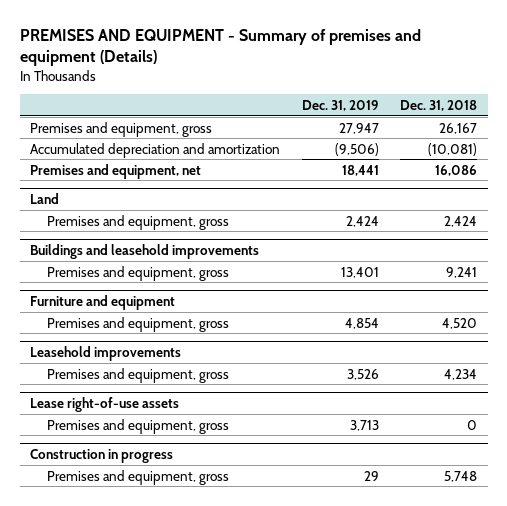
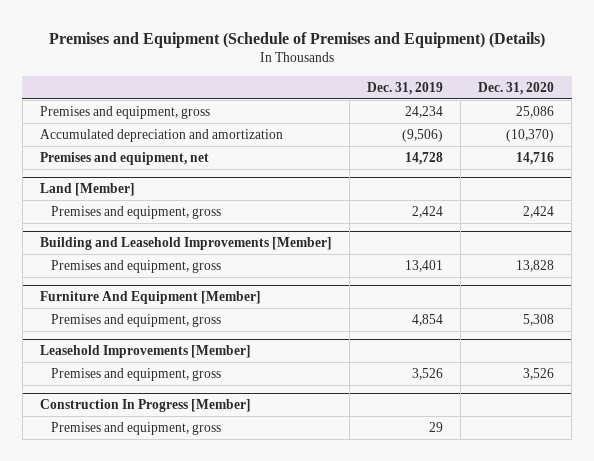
- PREMISES AND EQUIPMENT - Summary of premises and equipment (Details)
+ Premises and Equipment (Schedule of Premises and Equipment) (Details)
- | Dec. 31, 2019 | Dec. 31, 2018
+ | Dec. 31, 2019 | Dec. 31, 2020
- Premises and equipment, gross | 27,947 | 26,167
+ Premises and equipment, gross | 24,234 | 25,086
- Premises and equipment, net | 18,441 | 16,086
- Land
+ Premises and equipment, net | 14,728 | 14,716
+ Land [Member]
- Buildings and leasehold improvements
+ Building and Leasehold Improvements [Member]
- Furniture and equipment
+ Furniture And Equipment [Member]
- Leasehold improvements
+ Leasehold Improvements [Member]
- Lease right-of-use assets
- Premises and equipment, gross | 3,713 | 0
- Construction in progress
+ Construction In Progress [Member]

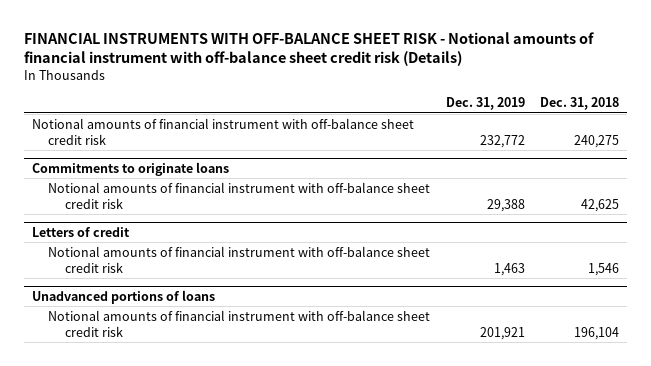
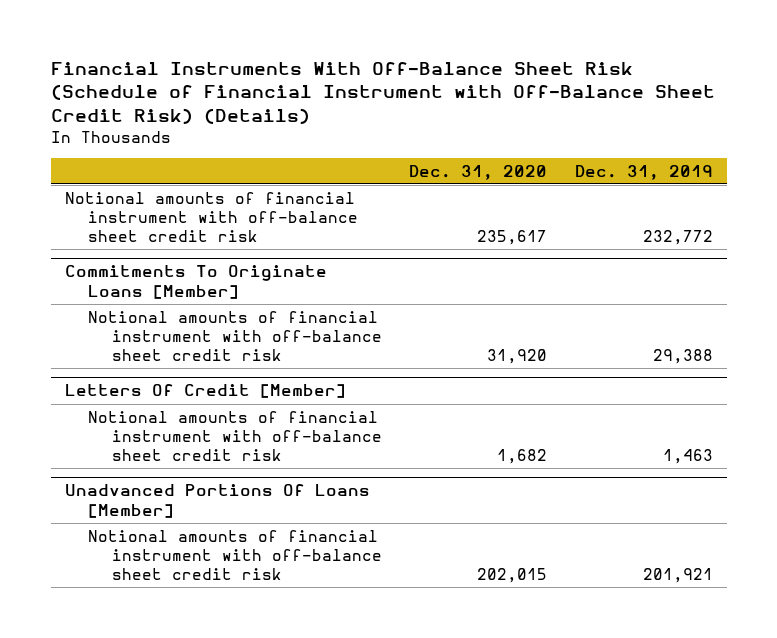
- FINANCIAL INSTRUMENTS WITH OFF-BALANCE SHEET RISK - Notional amounts of financial instrument with off-balance sheet credit risk (Details)
+ Financial Instruments With Off-Balance Sheet Risk (Schedule of Financial Instrument with Off-Balance Sheet Credit Risk) (Details)
- | Dec. 31, 2019 | Dec. 31, 2018
+ | Dec. 31, 2020 | Dec. 31, 2019
- Commitments to originate loans
+ Commitments To Originate Loans [Member]
- Letters of credit
+ Letters Of Credit [Member]
- Unadvanced portions of loans
+ Unadvanced Portions Of Loans [Member]

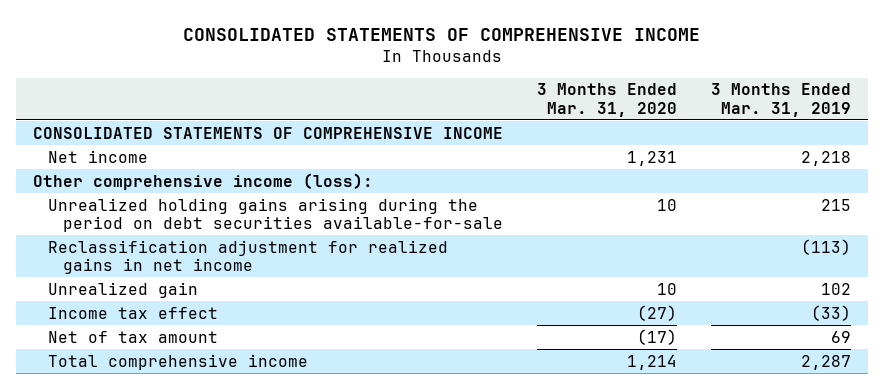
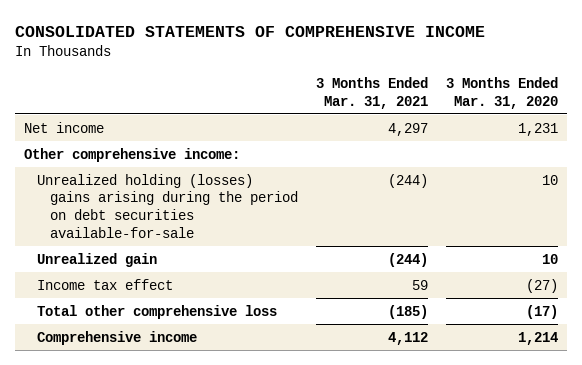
- | 3 Months Ended Mar. 31, 2020 | 3 Months Ended Mar. 31, 2019
+ | 3 Months Ended Mar. 31, 2021 | 3 Months Ended Mar. 31, 2020
- CONSOLIDATED STATEMENTS OF COMPREHENSIVE INCOME
- Other comprehensive income (loss):
- Unrealized holding gains arising during the period on debt securities available-for-sale | 10 | 215
- Reclassification adjustment for realized gains in net income | | (113)
+ Other comprehensive income:
+ Unrealized holding (losses) gains arising during the period on debt securities available-for-sale | (244) | 10
- Net of tax amount | (17) | 69
- Total comprehensive income | 1,214 | 2,287
+ Total other comprehensive loss | (185) | (17)
+ Comprehensive income | 4,112 | 1,214

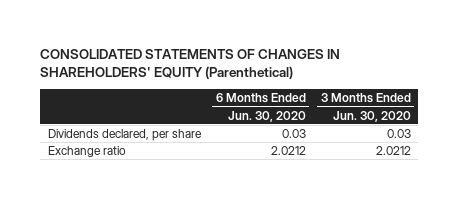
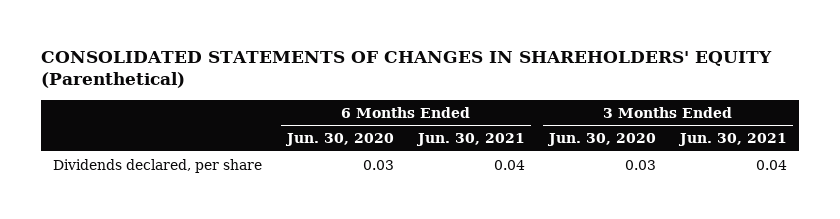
- | 6 Months Ended Jun. 30, 2020 | 3 Months Ended Jun. 30, 2020
+ | 6 Months Ended Jun. 30, 2020 | 6 Months Ended Jun. 30, 2021 | 3 Months Ended Jun. 30, 2020 | 3 Months Ended Jun. 30, 2021
- Exchange ratio | 2.0212 | 2.0212

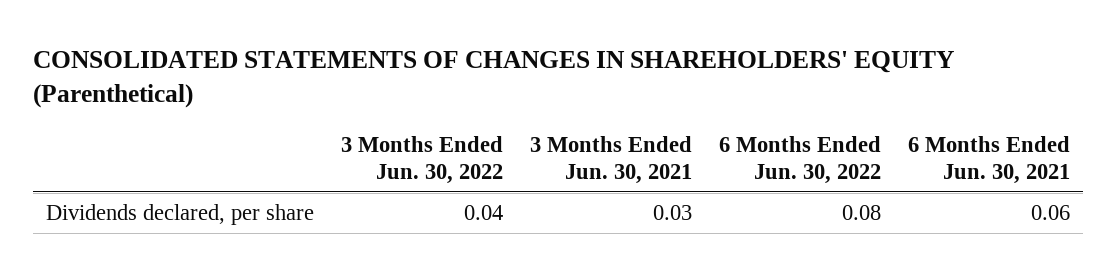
- | 6 Months Ended Jun. 30, 2020 | 6 Months Ended Jun. 30, 2021 | 3 Months Ended Jun. 30, 2020 | 3 Months Ended Jun. 30, 2021
+ | 3 Months Ended Jun. 30, 2022 | 3 Months Ended Jun. 30, 2021 | 6 Months Ended Jun. 30, 2022 | 6 Months Ended Jun. 30, 2021
- Dividends declared, per share | 0.03 | 0.04 | 0.03 | 0.04
+ Dividends declared, per share | 0.04 | 0.03 | 0.08 | 0.06

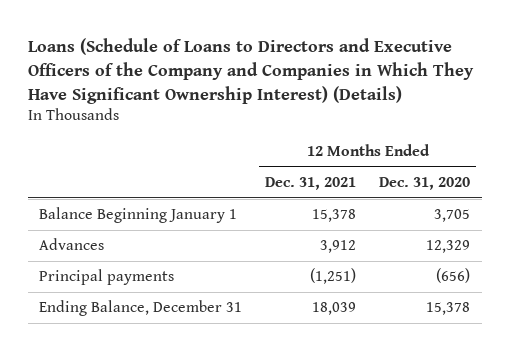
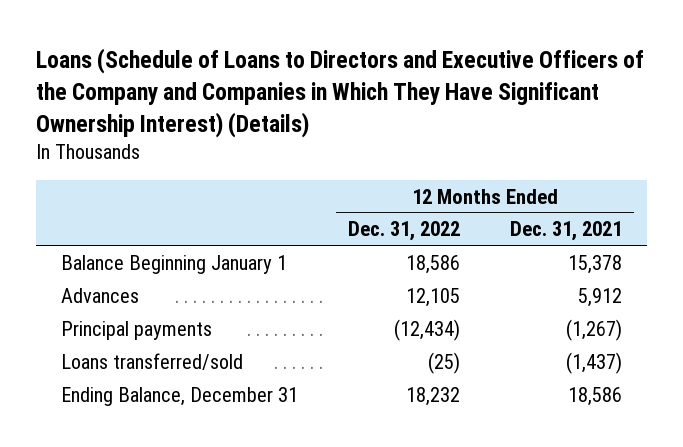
- | 12 Months Ended Dec. 31, 2021 | 12 Months Ended Dec. 31, 2020
+ | 12 Months Ended Dec. 31, 2022 | 12 Months Ended Dec. 31, 2021
- Advances | 3,912 | 12,329
- Principal payments | (1,251) | (656)
- Ending Balance, December 31 | 18,039 | 15,378
+ Advances | 12,105 | 5,912
+ Principal payments | (12,434) | (1,267)
+ Loans transferred/sold | (25) | (1,437)
+ Ending Balance, December 31 | 18,232 | 18,586

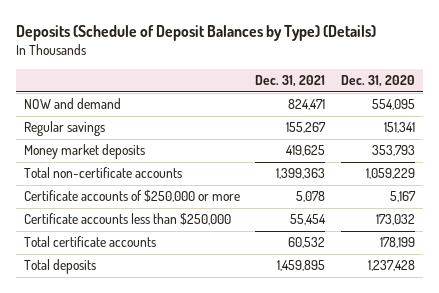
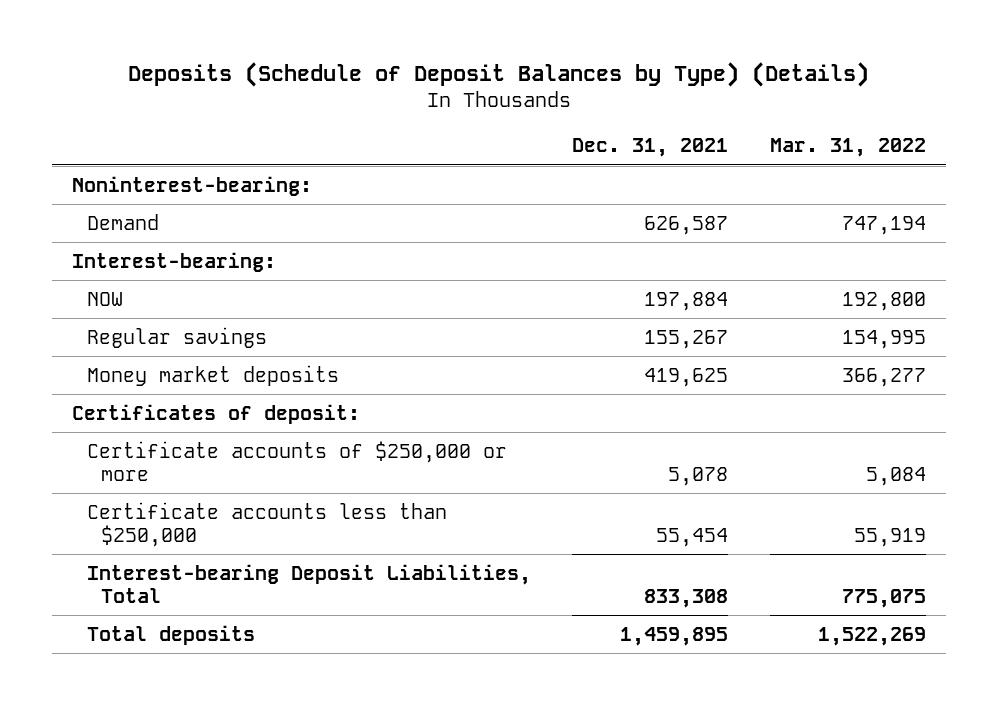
- | Dec. 31, 2021 | Dec. 31, 2020
+ | Dec. 31, 2021 | Mar. 31, 2022
- NOW and demand | 824,471 | 554,095
+ Noninterest-bearing:
+ Demand | 626,587 | 747,194
+ Interest-bearing:
+ NOW | 197,884 | 192,800
- Total non-certificate accounts | 1,399,363 | 1,059,229
+ Certificates of deposit:
- Total certificate accounts | 60,532 | 178,199
+ Interest-bearing Deposit Liabilities, Total | 833,308 | 775,075

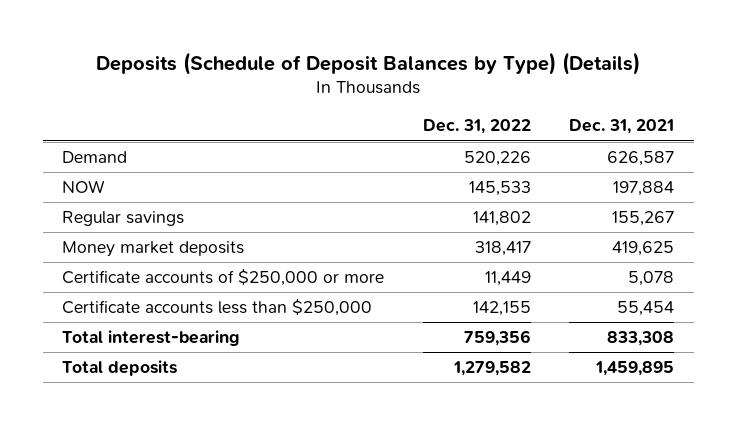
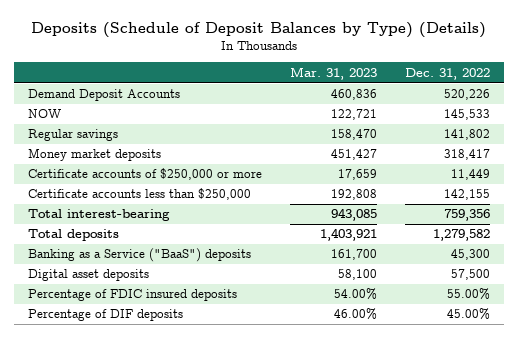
- | Dec. 31, 2022 | Dec. 31, 2021
+ | Mar. 31, 2023 | Dec. 31, 2022
- Demand | 520,226 | 626,587
+ Demand Deposit Accounts | 460,836 | 520,226
+ Banking as a Service ("BaaS") deposits | 161,700 | 45,300
+ Digital asset deposits | 58,100 | 57,500
+ Percentage of FDIC insured deposits | 54.00% | 55.00%
+ Percentage of DIF deposits | 46.00% | 45.00%

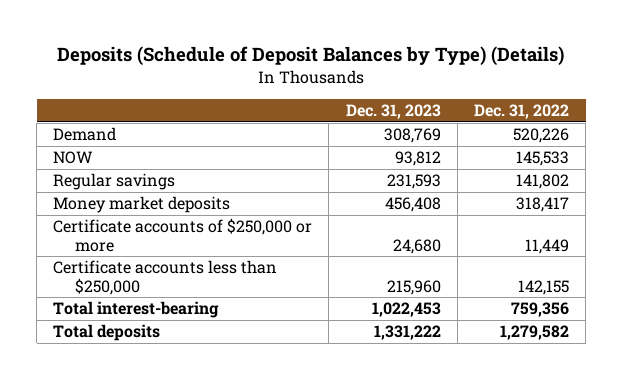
- | Mar. 31, 2023 | Dec. 31, 2022
+ | Dec. 31, 2023 | Dec. 31, 2022
- Demand Deposit Accounts | 460,836 | 520,226
+ Demand | 308,769 | 520,226
- Banking as a Service ("BaaS") deposits | 161,700 | 45,300
- Digital asset deposits | 58,100 | 57,500
- Percentage of FDIC insured deposits | 54.00% | 55.00%
- Percentage of DIF deposits | 46.00% | 45.00%

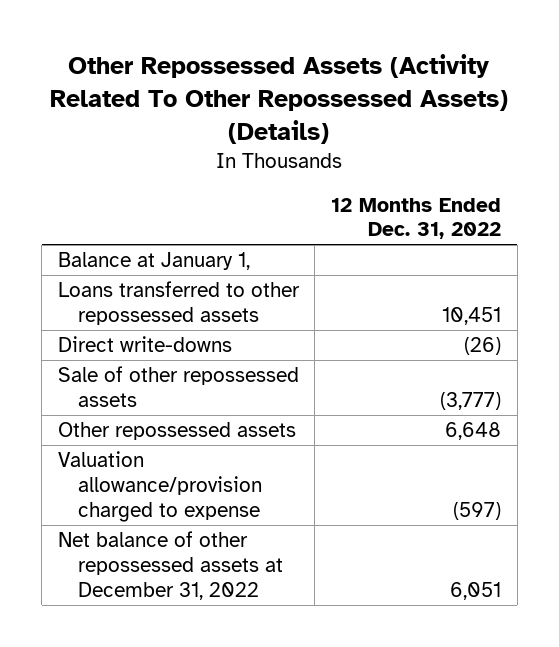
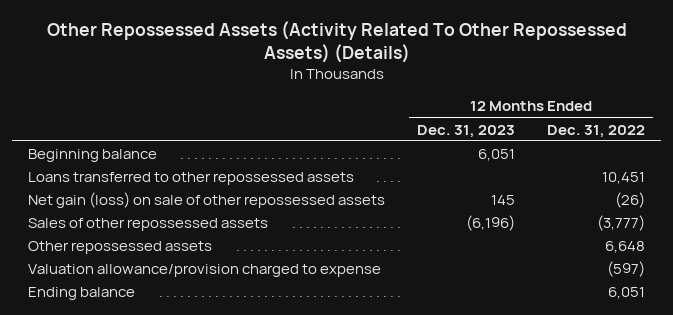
- | 12 Months Ended Dec. 31, 2022
+ | 12 Months Ended Dec. 31, 2023 | 12 Months Ended Dec. 31, 2022
- Balance at January 1,
+ Beginning balance | 6,051 |
- Direct write-downs | (26)
- Sale of other repossessed assets | (3,777)
+ Net gain (loss) on sale of other repossessed assets | 145 | (26)
+ Sales of other repossessed assets | (6,196) | (3,777)
- Net balance of other repossessed assets at December 31, 2022 | 6,051
+ Ending balance | | 6,051

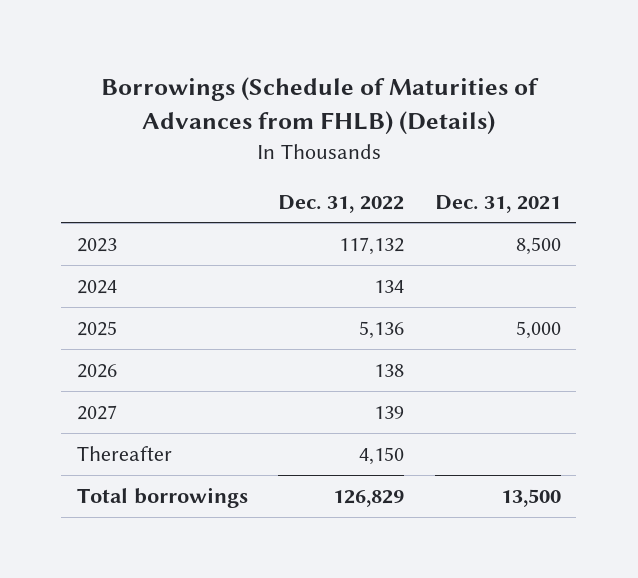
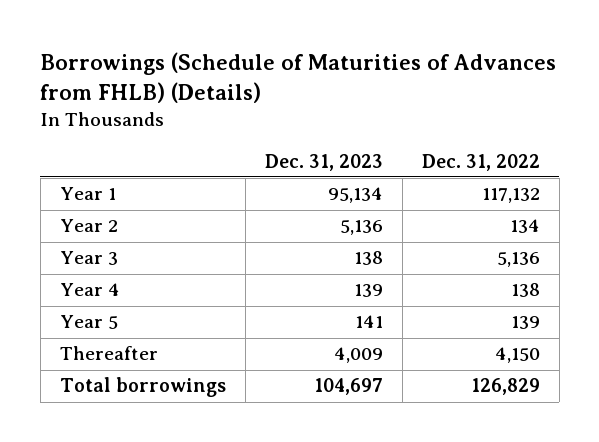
- | Dec. 31, 2022 | Dec. 31, 2021
+ | Dec. 31, 2023 | Dec. 31, 2022
- 2023 | 117,132 | 8,500
- 2024 | 134 |
- 2025 | 5,136 | 5,000
- 2026 | 138 |
- 2027 | 139 |
+ Year 1 | 95,134 | 117,132
+ Year 2 | 5,136 | 134
+ Year 3 | 138 | 5,136
+ Year 4 | 139 | 138
+ Year 5 | 141 | 139

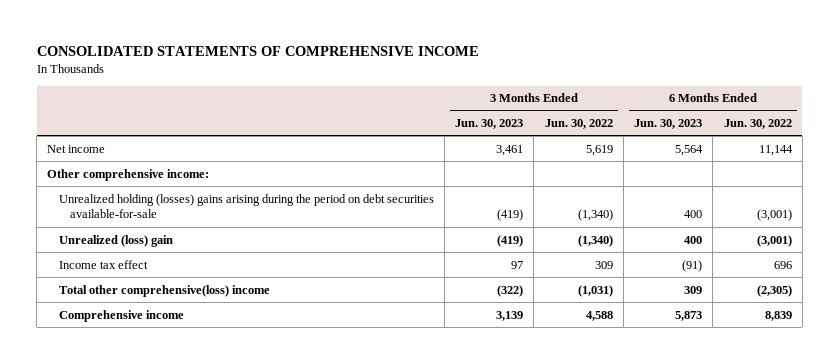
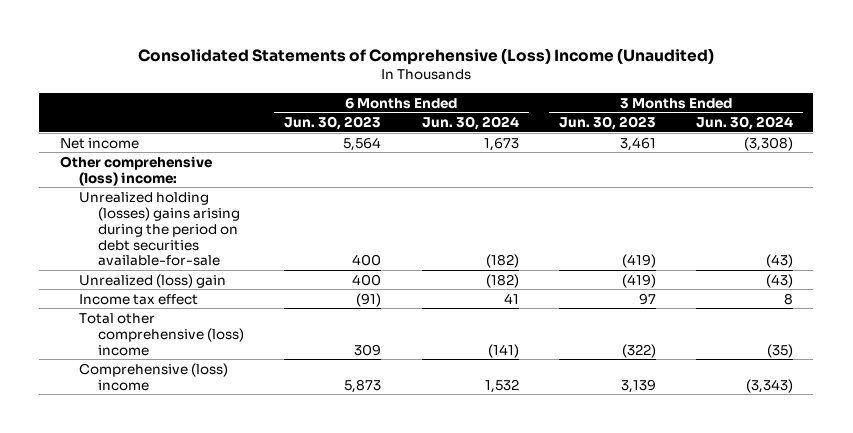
- CONSOLIDATED STATEMENTS OF COMPREHENSIVE INCOME
+ Consolidated Statements of Comprehensive (Loss) Income (Unaudited)
- | 3 Months Ended Jun. 30, 2023 | 3 Months Ended Jun. 30, 2022 | 6 Months Ended Jun. 30, 2023 | 6 Months Ended Jun. 30, 2022
+ | 6 Months Ended Jun. 30, 2023 | 6 Months Ended Jun. 30, 2024 | 3 Months Ended Jun. 30, 2023 | 3 Months Ended Jun. 30, 2024
- Other comprehensive income:
+ Other comprehensive (loss) income:
- Total other comprehensive(loss) income | (322) | (1,031) | 309 | (2,305)
- Comprehensive income | 3,139 | 4,588 | 5,873 | 8,839
+ Total other comprehensive (loss) income | 309 | (141) | (322) | (35)
+ Comprehensive (loss) income | 5,873 | 1,532 | 3,139 | (3,343)

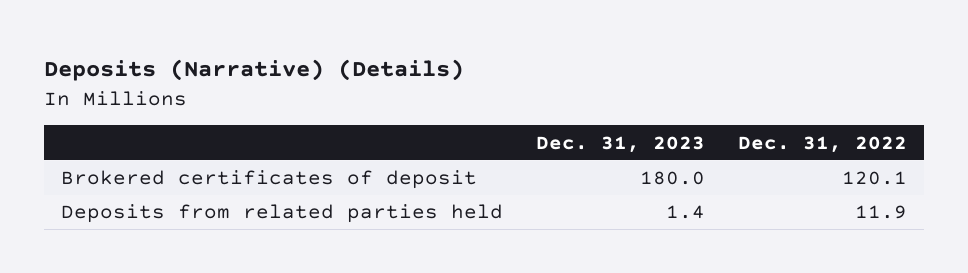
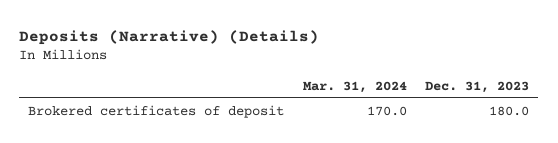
- | Dec. 31, 2023 | Dec. 31, 2022
+ | Mar. 31, 2024 | Dec. 31, 2023
- Deposits from related parties held | 1.4 | 11.9

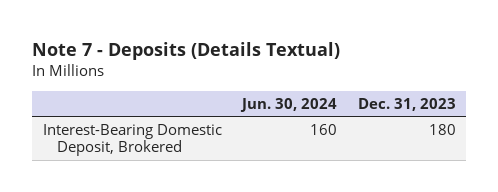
- Deposits (Narrative) (Details)
+ Note 7 - Deposits (Details Textual)
- | Mar. 31, 2024 | Dec. 31, 2023
+ | Jun. 30, 2024 | Dec. 31, 2023
- Brokered certificates of deposit | 170.0 | 180.0
+ Interest-Bearing Domestic Deposit, Brokered | 160 | 180

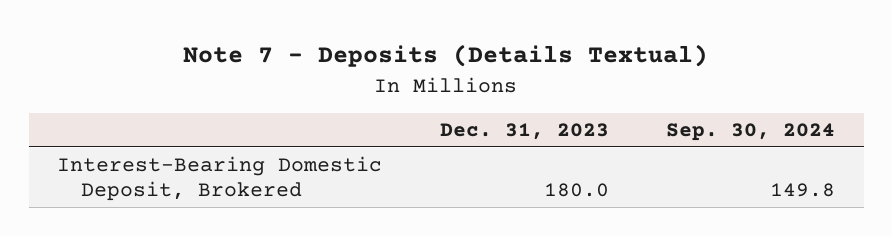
- | Jun. 30, 2024 | Dec. 31, 2023
+ | Dec. 31, 2023 | Sep. 30, 2024
- Interest-Bearing Domestic Deposit, Brokered | 160 | 180
+ Interest-Bearing Domestic Deposit, Brokered | 180.0 | 149.8

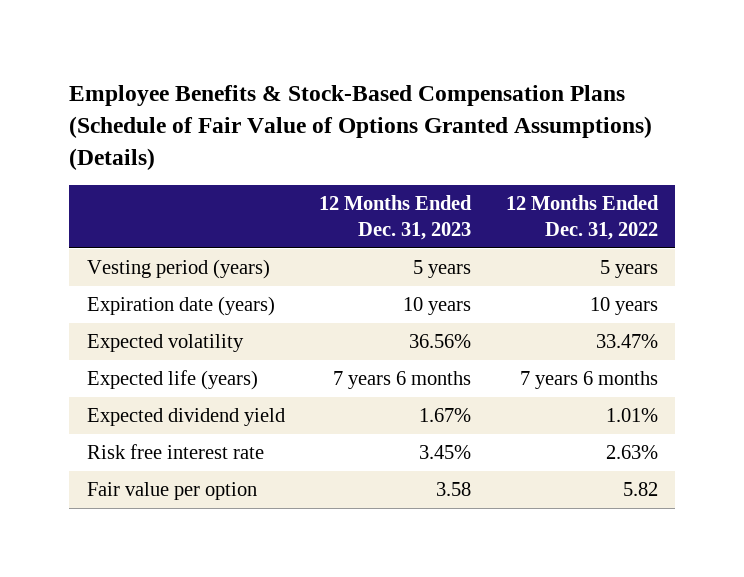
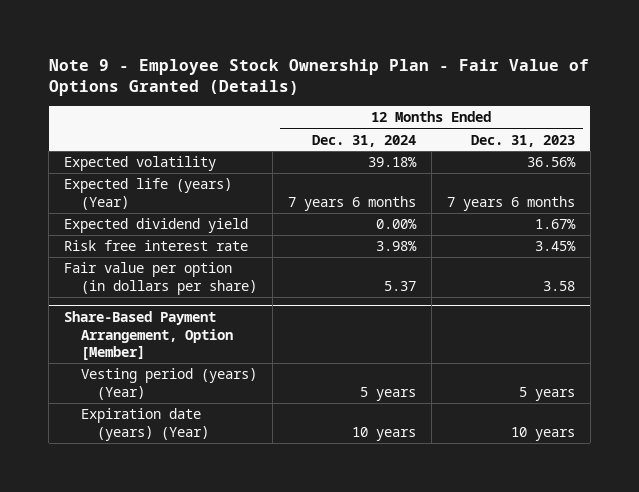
- Employee Benefits & Stock-Based Compensation Plans (Schedule of Fair Value of Options Granted Assumptions) (Details)
+ Note 9 - Employee Stock Ownership Plan - Fair Value of Options Granted (Details)
- | 12 Months Ended Dec. 31, 2023 | 12 Months Ended Dec. 31, 2022
+ | 12 Months Ended Dec. 31, 2024 | 12 Months Ended Dec. 31, 2023
- Vesting period (years) | 5 years | 5 years
- Expiration date (years) | 10 years | 10 years
- Expected life (years) | 7 years 6 months | 7 years 6 months
+ Expected life (years) (Year) | 7 years 6 months | 7 years 6 months
- Fair value per option | 3.58 | 5.82
+ Fair value per option (in dollars per share) | 5.37 | 3.58
+ Share-Based Payment Arrangement, Option [Member]
+ Vesting period (years) (Year) | 5 years | 5 years
+ Expiration date (years) (Year) | 10 years | 10 years

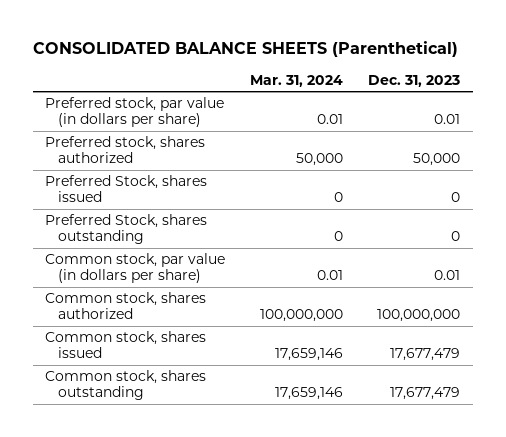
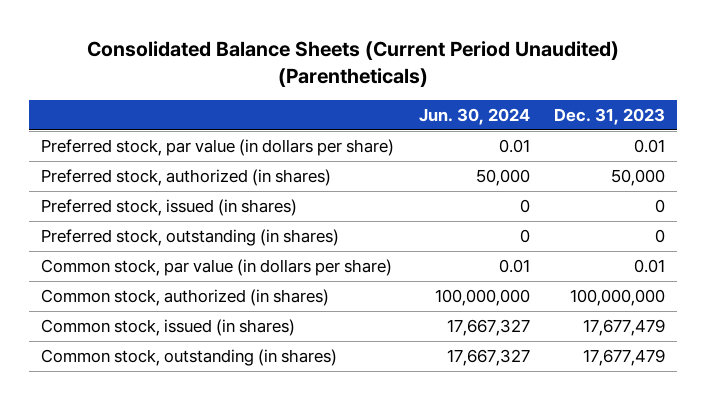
- CONSOLIDATED BALANCE SHEETS (Parenthetical)
+ Consolidated Balance Sheets (Current Period Unaudited) (Parentheticals)
- | Mar. 31, 2024 | Dec. 31, 2023
+ | Jun. 30, 2024 | Dec. 31, 2023
- Preferred stock, shares authorized | 50,000 | 50,000
- Preferred Stock, shares issued | 0 | 0
- Preferred Stock, shares outstanding | 0 | 0
+ Preferred stock, authorized (in shares) | 50,000 | 50,000
+ Preferred stock, issued (in shares) | 0 | 0
+ Preferred stock, outstanding (in shares) | 0 | 0
- Common stock, shares authorized | 100,000,000 | 100,000,000
- Common stock, shares issued | 17,659,146 | 17,677,479
- Common stock, shares outstanding | 17,659,146 | 17,677,479
+ Common stock, authorized (in shares) | 100,000,000 | 100,000,000
+ Common stock, issued (in shares) | 17,667,327 | 17,677,479
+ Common stock, outstanding (in shares) | 17,667,327 | 17,677,479

